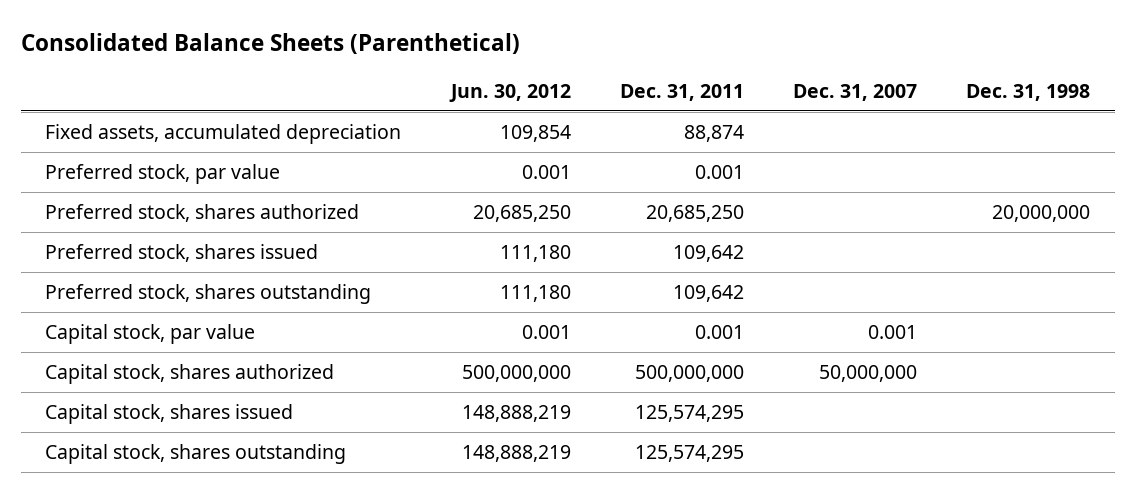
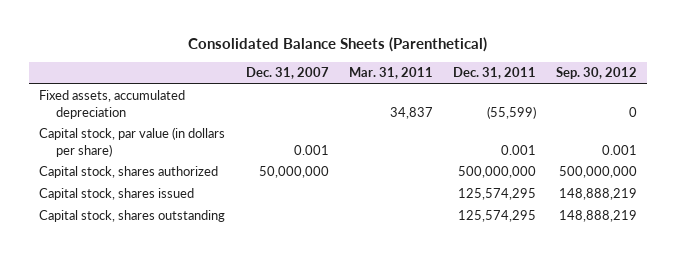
- | Jun. 30, 2012 | Dec. 31, 2011 | Dec. 31, 2007 | Dec. 31, 1998
+ | Dec. 31, 2007 | Mar. 31, 2011 | Dec. 31, 2011 | Sep. 30, 2012
- Fixed assets, accumulated depreciation | 109,854 | 88,874 | |
- Preferred stock, par value | 0.001 | 0.001 | |
- Preferred stock, shares authorized | 20,685,250 | 20,685,250 | | 20,000,000
- Preferred stock, shares issued | 111,180 | 109,642 | |
- Preferred stock, shares outstanding | 111,180 | 109,642 | |
- Capital stock, par value | 0.001 | 0.001 | 0.001 |
+ Fixed assets, accumulated depreciation | | 34,837 | (55,599) | 0
+ Capital stock, par value (in dollars per share) | 0.001 | | 0.001 | 0.001

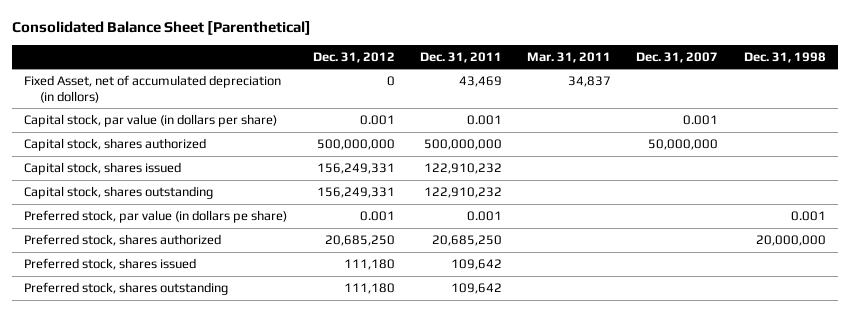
- Consolidated Balance Sheets (Parenthetical)
+ Consolidated Balance Sheet [Parenthetical]
- | Dec. 31, 2007 | Mar. 31, 2011 | Dec. 31, 2011 | Sep. 30, 2012
+ | Dec. 31, 2012 | Dec. 31, 2011 | Mar. 31, 2011 | Dec. 31, 2007 | Dec. 31, 1998
- Fixed assets, accumulated depreciation | | 34,837 | (55,599) | 0
+ Fixed Asset, net of accumulated depreciation (in dollors) | 0 | 43,469 | 34,837 | |
- Capital stock, shares issued | | | 125,574,295 | 148,888,219
- Capital stock, shares outstanding | | | 125,574,295 | 148,888,219
+ Capital stock, shares issued | 156,249,331 | 122,910,232 | | |
+ Capital stock, shares outstanding | 156,249,331 | 122,910,232 | | |
+ Preferred stock, par value (in dollars pe share) | 0.001 | 0.001 | | | 0.001
+ Preferred stock, shares authorized | 20,685,250 | 20,685,250 | | | 20,000,000
+ Preferred stock, shares issued | 111,180 | 109,642 | | |
+ Preferred stock, shares outstanding | 111,180 | 109,642 | | |

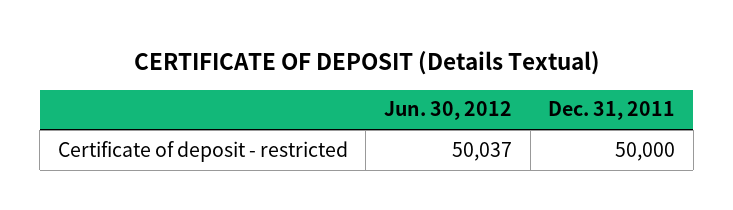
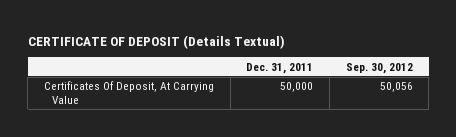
- | Jun. 30, 2012 | Dec. 31, 2011
+ | Dec. 31, 2011 | Sep. 30, 2012
- Certificate of deposit - restricted | 50,037 | 50,000
+ Certificates Of Deposit, At Carrying Value | 50,000 | 50,056

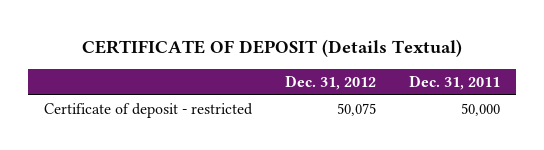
- | Dec. 31, 2011 | Sep. 30, 2012
+ | Dec. 31, 2012 | Dec. 31, 2011
- Certificates Of Deposit, At Carrying Value | 50,000 | 50,056
+ Certificate of deposit - restricted | 50,075 | 50,000

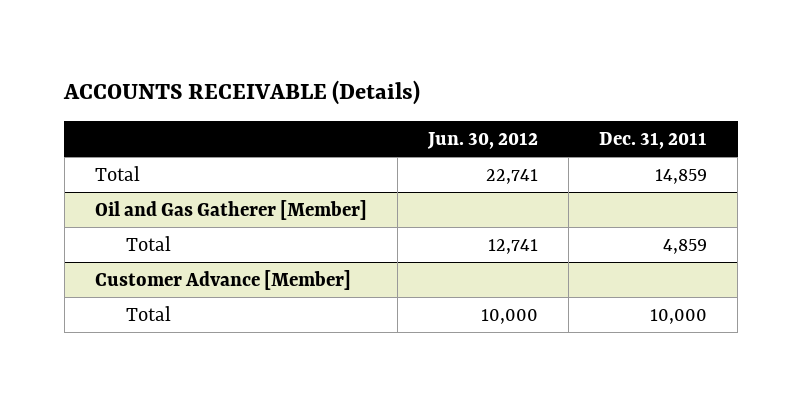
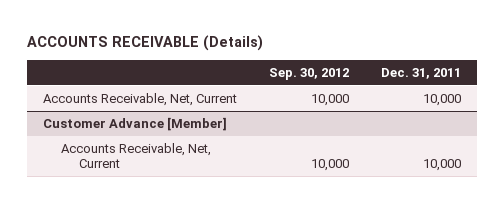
- | Jun. 30, 2012 | Dec. 31, 2011
+ | Sep. 30, 2012 | Dec. 31, 2011
- Total | 22,741 | 14,859
- Oil and Gas Gatherer [Member]
- Total | 12,741 | 4,859
+ Accounts Receivable, Net, Current | 10,000 | 10,000
@ Customer Advance [Member]
- Total | 10,000 | 10,000
+ Accounts Receivable, Net, Current | 10,000 | 10,000

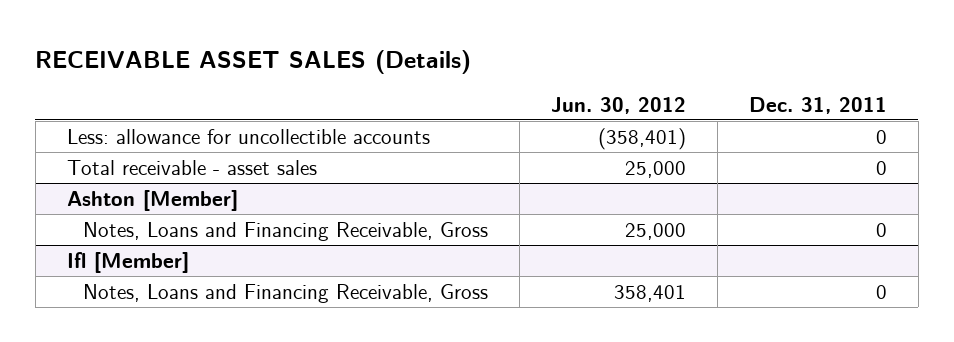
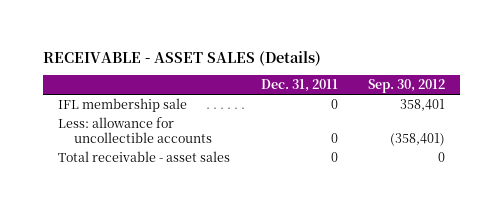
- RECEIVABLE ASSET SALES (Details)
+ RECEIVABLE - ASSET SALES (Details)
- | Jun. 30, 2012 | Dec. 31, 2011
+ | Dec. 31, 2011 | Sep. 30, 2012
+ IFL membership sale | 0 | 358,401
- Ashton [Member]
- Notes, Loans and Financing Receivable, Gross | 25,000 | 0
- Ifl [Member]
- Notes, Loans and Financing Receivable, Gross | 358,401 | 0

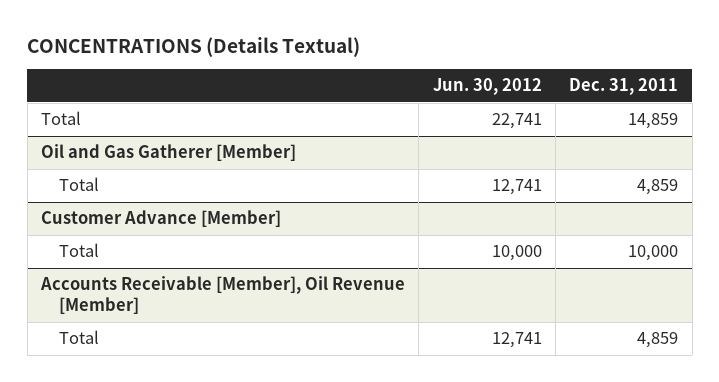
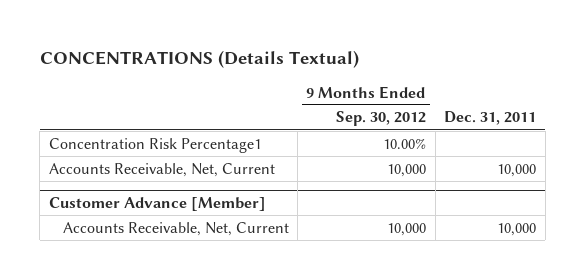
- | Jun. 30, 2012 | Dec. 31, 2011
+ | 9 Months Ended Sep. 30, 2012 | Dec. 31, 2011
- Total | 22,741 | 14,859
- Oil and Gas Gatherer [Member]
- Total | 12,741 | 4,859
+ Concentration Risk Percentage1 | 10.00% |
+ Accounts Receivable, Net, Current | 10,000 | 10,000
@ Customer Advance [Member]
- Total | 10,000 | 10,000
- Accounts Receivable [Member], Oil Revenue [Member]
- Total | 12,741 | 4,859
@ Customer Advance [Member]
+ Accounts Receivable, Net, Current | 10,000 | 10,000

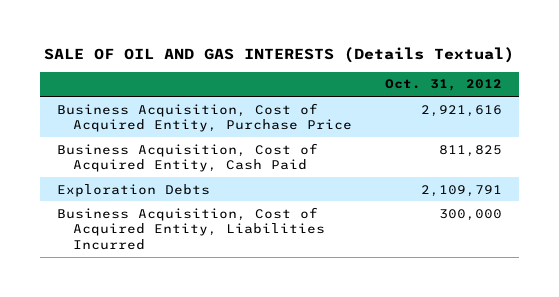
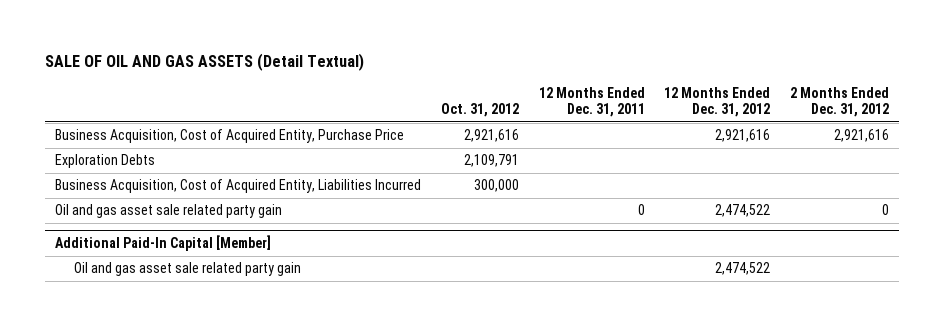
- SALE OF OIL AND GAS INTERESTS (Details Textual)
+ SALE OF OIL AND GAS ASSETS (Detail Textual)
- | Oct. 31, 2012
+ | Oct. 31, 2012 | 12 Months Ended Dec. 31, 2011 | 12 Months Ended Dec. 31, 2012 | 2 Months Ended Dec. 31, 2012
- Business Acquisition, Cost of Acquired Entity, Cash Paid | 811,825
+ Oil and gas asset sale related party gain | | 0 | 2,474,522 | 0
+ Additional Paid-In Capital [Member]
+ Oil and gas asset sale related party gain | | | 2,474,522 |

